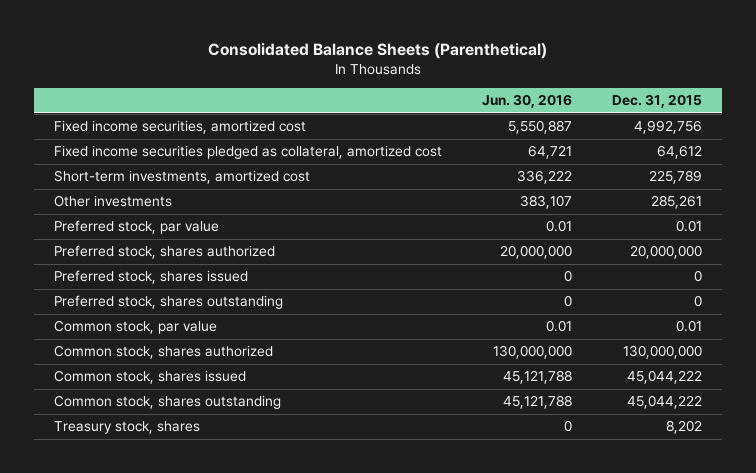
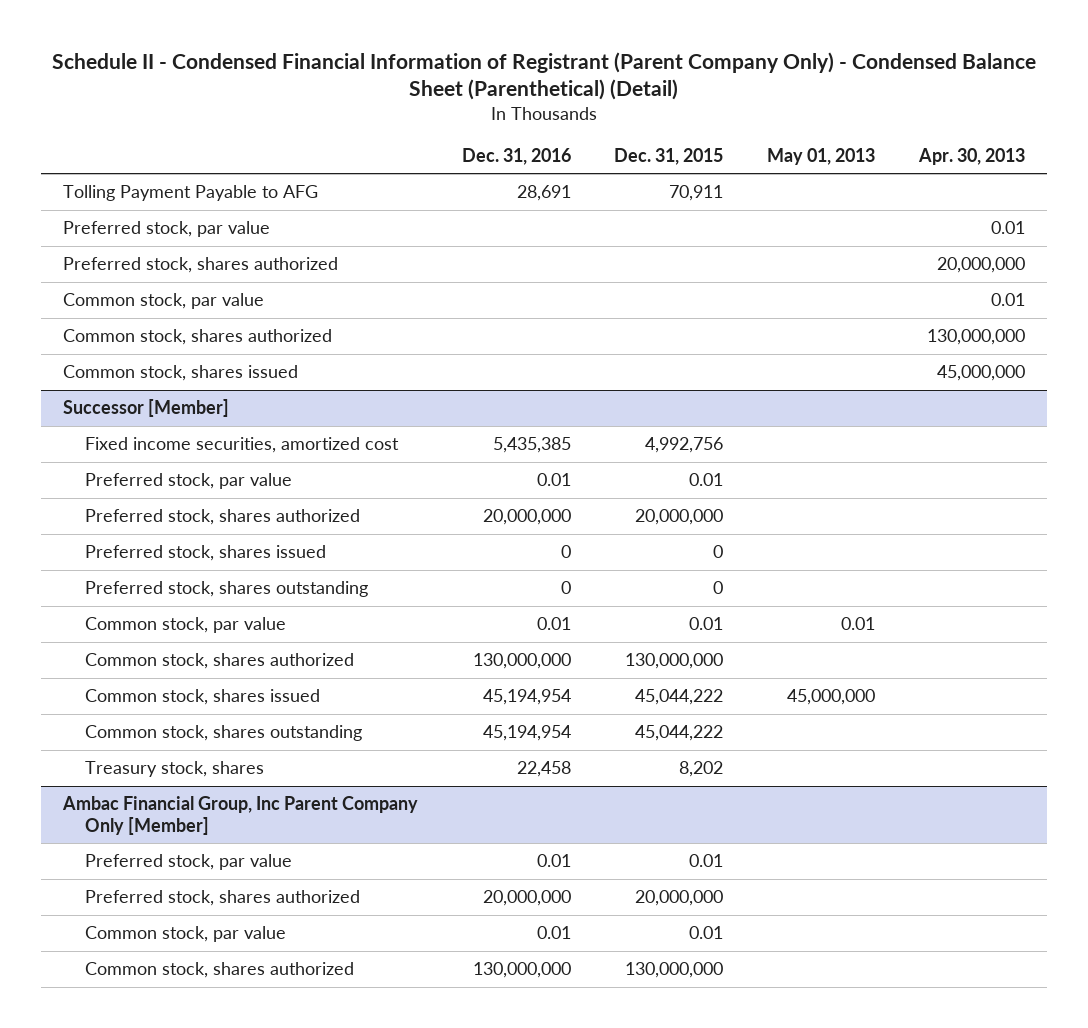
- Consolidated Balance Sheets (Parenthetical)
+ Schedule II - Condensed Financial Information of Registrant (Parent Company Only) - Condensed Balance Sheet (Parenthetical) (Detail)
- | Jun. 30, 2016 | Dec. 31, 2015
+ | Dec. 31, 2016 | Dec. 31, 2015 | May 01, 2013 | Apr. 30, 2013
+ Tolling Payment Payable to AFG | 28,691 | 70,911 | |
+ Preferred stock, par value | | | | 0.01
+ Preferred stock, shares authorized | | | | 20,000,000
+ Common stock, par value | | | | 0.01
+ Common stock, shares authorized | | | | 130,000,000
+ Common stock, shares issued | | | | 45,000,000
+ Successor [Member]
- Fixed income securities pledged as collateral, amortized cost | 64,721 | 64,612
- Short-term investments, amortized cost | 336,222 | 225,789
- Other investments | 383,107 | 285,261
+ Ambac Financial Group, Inc Parent Company Only [Member]
+ Preferred stock, par value | 0.01 | 0.01 | |
+ Preferred stock, shares authorized | 20,000,000 | 20,000,000 | |
+ Common stock, par value | 0.01 | 0.01 | |
+ Common stock, shares authorized | 130,000,000 | 130,000,000 | |

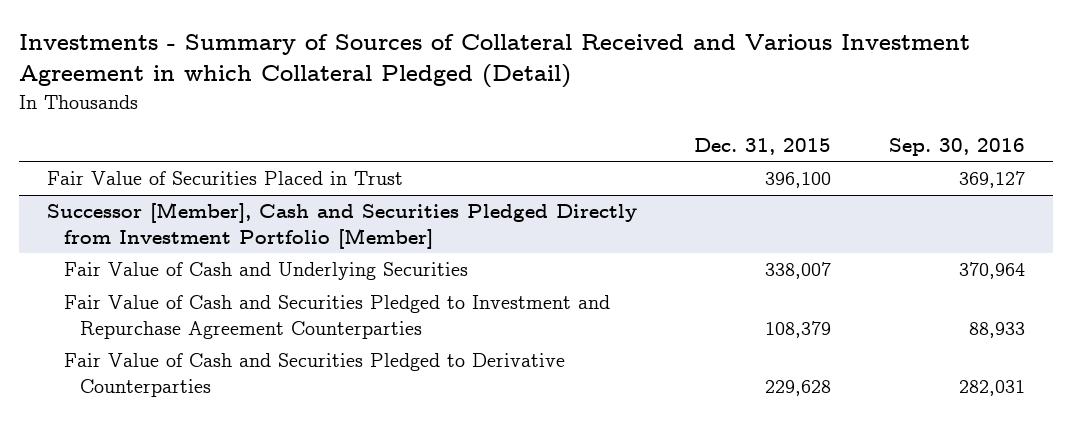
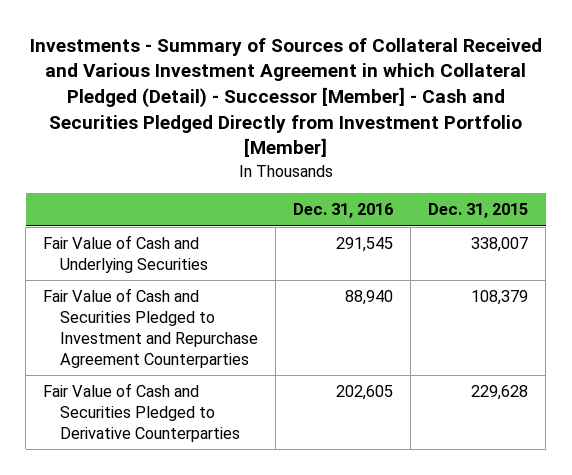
- Investments - Summary of Sources of Collateral Received and Various Investment Agreement in which Collateral Pledged (Detail)
+ Investments - Summary of Sources of Collateral Received and Various Investment Agreement in which Collateral Pledged (Detail) - Successor [Member] - Cash and Securities Pledged Directly from Investment Portfolio [Member]
- | Dec. 31, 2015 | Sep. 30, 2016
+ | Dec. 31, 2016 | Dec. 31, 2015
- Fair Value of Securities Placed in Trust | 396,100 | 369,127
- Successor [Member], Cash and Securities Pledged Directly from Investment Portfolio [Member]

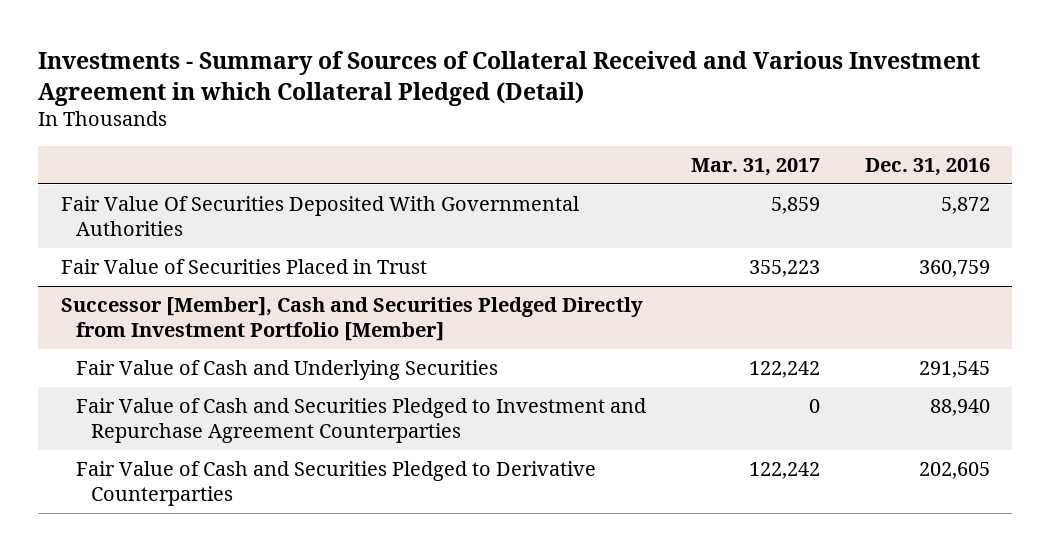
- Investments - Summary of Sources of Collateral Received and Various Investment Agreement in which Collateral Pledged (Detail) - Successor [Member] - Cash and Securities Pledged Directly from Investment Portfolio [Member]
+ Investments - Summary of Sources of Collateral Received and Various Investment Agreement in which Collateral Pledged (Detail)
- | Dec. 31, 2016 | Dec. 31, 2015
+ | Mar. 31, 2017 | Dec. 31, 2016
+ Fair Value Of Securities Deposited With Governmental Authorities | 5,859 | 5,872
+ Fair Value of Securities Placed in Trust | 355,223 | 360,759
+ Successor [Member], Cash and Securities Pledged Directly from Investment Portfolio [Member]

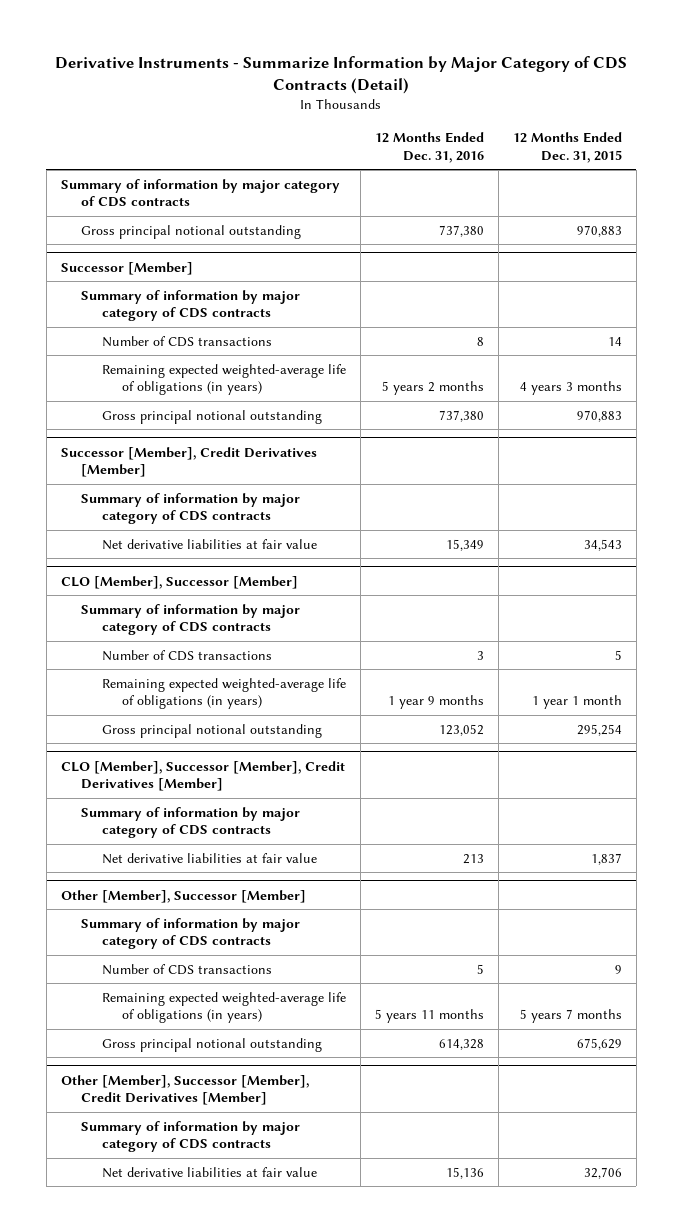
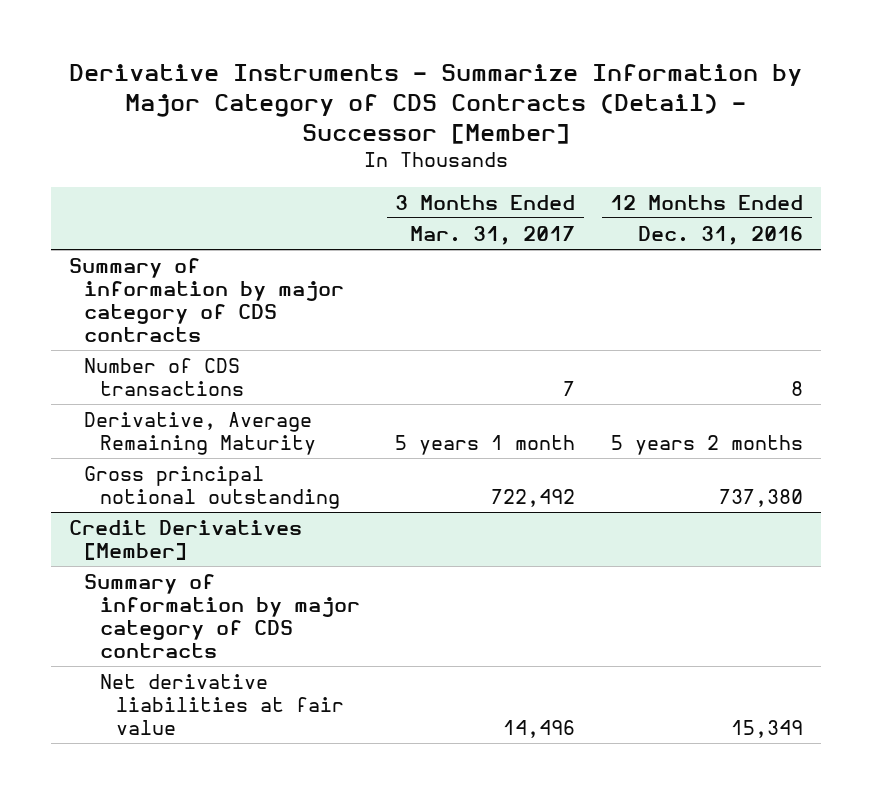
- Derivative Instruments - Summarize Information by Major Category of CDS Contracts (Detail)
+ Derivative Instruments - Summarize Information by Major Category of CDS Contracts (Detail) - Successor [Member]
- | 12 Months Ended Dec. 31, 2016 | 12 Months Ended Dec. 31, 2015
+ | 3 Months Ended Mar. 31, 2017 | 12 Months Ended Dec. 31, 2016
- Gross principal notional outstanding | 737,380 | 970,883
- Successor [Member]
- Summary of information by major category of CDS contracts
- Remaining expected weighted-average life of obligations (in years) | 5 years 2 months | 4 years 3 months
+ Derivative, Average Remaining Maturity | 5 years 1 month | 5 years 2 months
- Successor [Member], Credit Derivatives [Member]
+ Credit Derivatives [Member]
- CLO [Member], Successor [Member]
- Summary of information by major category of CDS contracts
- Number of CDS transactions | 3 | 5
- Remaining expected weighted-average life of obligations (in years) | 1 year 9 months | 1 year 1 month
- Gross principal notional outstanding | 123,052 | 295,254
- CLO [Member], Successor [Member], Credit Derivatives [Member]
- Summary of information by major category of CDS contracts
- Net derivative liabilities at fair value | 213 | 1,837
- Other [Member], Successor [Member]
- Summary of information by major category of CDS contracts
- Number of CDS transactions | 5 | 9
- Remaining expected weighted-average life of obligations (in years) | 5 years 11 months | 5 years 7 months
- Gross principal notional outstanding | 614,328 | 675,629
- Other [Member], Successor [Member], Credit Derivatives [Member]
- Summary of information by major category of CDS contracts
- Net derivative liabilities at fair value | 15,136 | 32,706

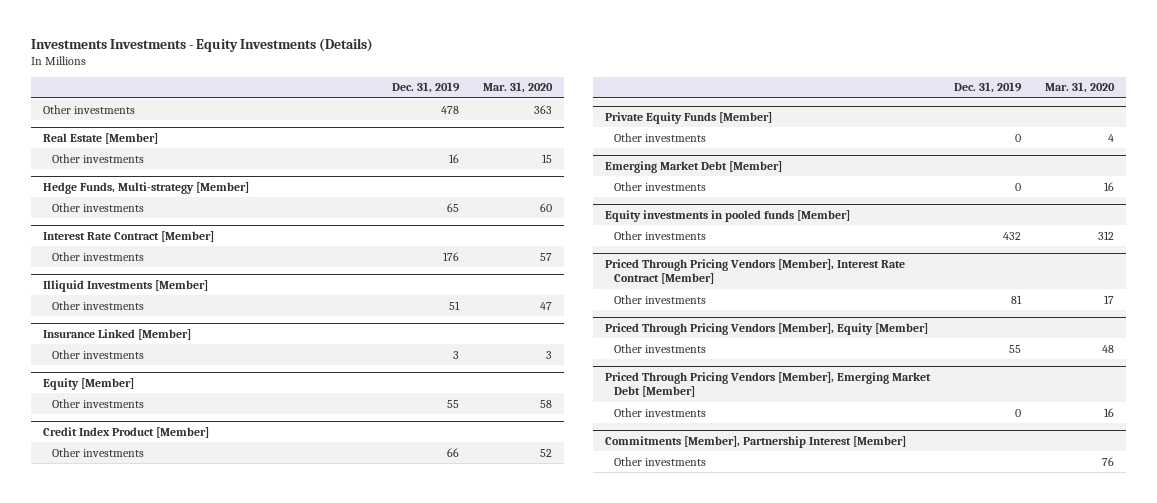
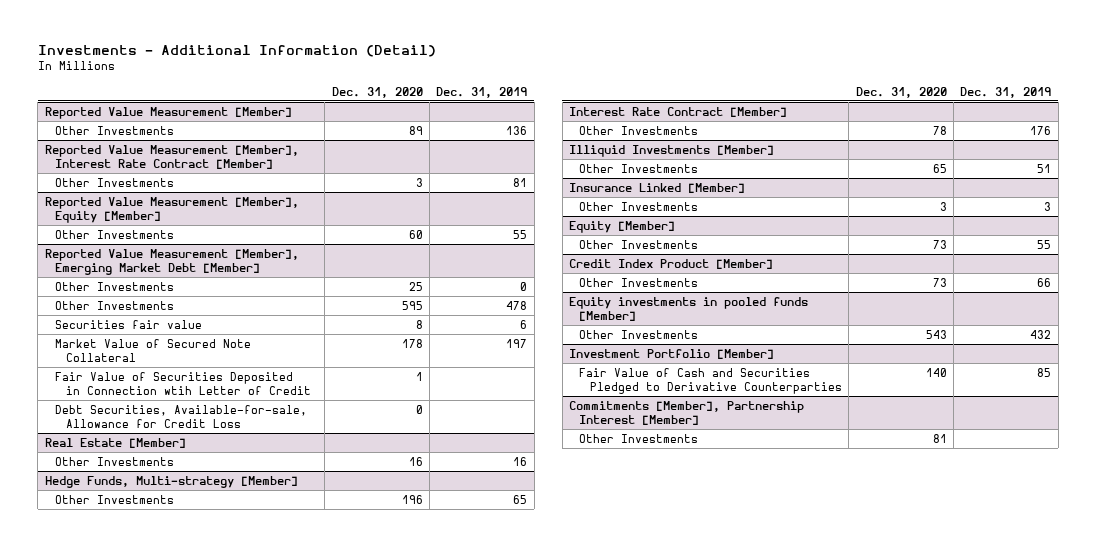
- Investments Investments - Equity Investments (Details)
+ Investments - Additional Information (Detail)
- | Dec. 31, 2019 | Mar. 31, 2020
+ | Dec. 31, 2020 | Dec. 31, 2019
- Other investments | 478 | 363
+ Reported Value Measurement [Member]
+ Other Investments | 89 | 136
+ Reported Value Measurement [Member], Interest Rate Contract [Member]
+ Other Investments | 3 | 81
+ Reported Value Measurement [Member], Equity [Member]
+ Other Investments | 60 | 55
+ Reported Value Measurement [Member], Emerging Market Debt [Member]
+ Other Investments | 25 | 0
+ Other Investments | 595 | 478
+ Securities fair value | 8 | 6
+ Market Value of Secured Note Collateral | 178 | 197
+ Fair Value of Securities Deposited in Connection wtih Letter of Credit | 1 |
+ Debt Securities, Available-for-sale, Allowance for Credit Loss | 0 |
@ Real Estate [Member]
- Other investments | 16 | 15
+ Other Investments | 16 | 16
@ Hedge Funds, Multi-strategy [Member]
- Other investments | 65 | 60
+ Other Investments | 196 | 65
@ Interest Rate Contract [Member]
- Other investments | 176 | 57
+ Other Investments | 78 | 176
@ Illiquid Investments [Member]
- Other investments | 51 | 47
+ Other Investments | 65 | 51
@ Insurance Linked [Member]
- Other investments | 3 | 3
+ Other Investments | 3 | 3
@ Equity [Member]
- Other investments | 55 | 58
+ Other Investments | 73 | 55
@ Credit Index Product [Member]
- Other investments | 66 | 52
- Private Equity Funds [Member]
- Other investments | 0 | 4
- Emerging Market Debt [Member]
- Other investments | 0 | 16
@ Credit Index Product [Member]
+ Other Investments | 73 | 66
@ Equity investments in pooled funds [Member]
- Other investments | 432 | 312
- Priced Through Pricing Vendors [Member], Interest Rate Contract [Member]
- Other investments | 81 | 17
- Priced Through Pricing Vendors [Member], Equity [Member]
- Other investments | 55 | 48
- Priced Through Pricing Vendors [Member], Emerging Market Debt [Member]
- Other investments | 0 | 16
@ Equity investments in pooled funds [Member]
+ Other Investments | 543 | 432
+ Investment Portfolio [Member]
+ Fair Value of Cash and Securities Pledged to Derivative Counterparties | 140 | 85
@ Commitments [Member], Partnership Interest [Member]
- Other investments | | 76
+ Other Investments | 81 |

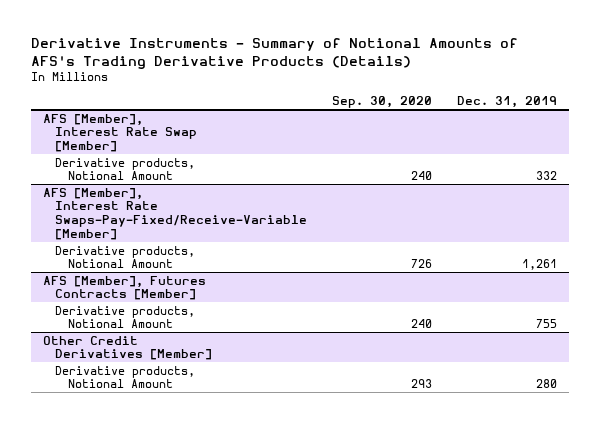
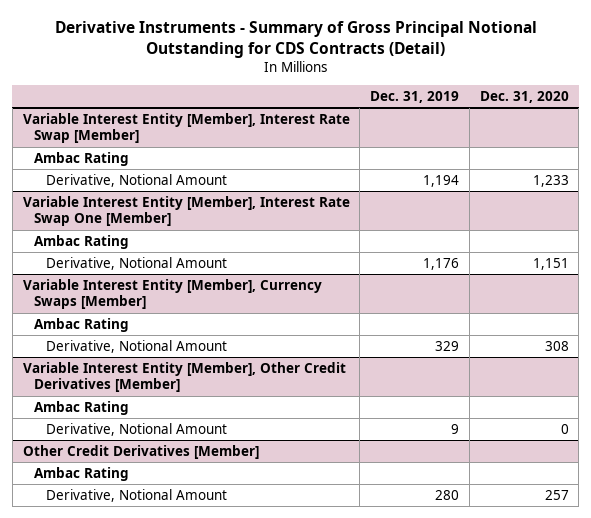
- Derivative Instruments - Summary of Notional Amounts of AFS's Trading Derivative Products (Details)
+ Derivative Instruments - Summary of Gross Principal Notional Outstanding for CDS Contracts (Detail)
- | Sep. 30, 2020 | Dec. 31, 2019
+ | Dec. 31, 2019 | Dec. 31, 2020
- AFS [Member], Interest Rate Swap [Member]
- Derivative products, Notional Amount | 240 | 332
- AFS [Member], Interest Rate Swaps-Pay-Fixed/Receive-Variable [Member]
- Derivative products, Notional Amount | 726 | 1,261
- AFS [Member], Futures Contracts [Member]
- Derivative products, Notional Amount | 240 | 755
+ Variable Interest Entity [Member], Interest Rate Swap [Member]
+ Ambac Rating
+ Derivative, Notional Amount | 1,194 | 1,233
+ Variable Interest Entity [Member], Interest Rate Swap One [Member]
+ Ambac Rating
+ Derivative, Notional Amount | 1,176 | 1,151
+ Variable Interest Entity [Member], Currency Swaps [Member]
+ Ambac Rating
+ Derivative, Notional Amount | 329 | 308
+ Variable Interest Entity [Member], Other Credit Derivatives [Member]
+ Ambac Rating
+ Derivative, Notional Amount | 9 | 0
@ Other Credit Derivatives [Member]
- Derivative products, Notional Amount | 293 | 280
+ Ambac Rating
+ Derivative, Notional Amount | 280 | 257

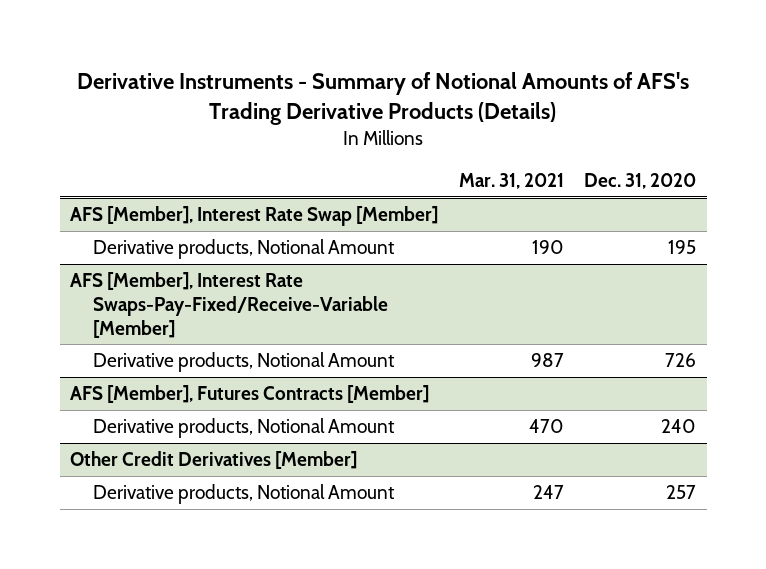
- Derivative Instruments - Summary of Gross Principal Notional Outstanding for CDS Contracts (Detail)
+ Derivative Instruments - Summary of Notional Amounts of AFS's Trading Derivative Products (Details)
- | Dec. 31, 2019 | Dec. 31, 2020
+ | Mar. 31, 2021 | Dec. 31, 2020
- Variable Interest Entity [Member], Interest Rate Swap [Member]
- Ambac Rating
- Derivative, Notional Amount | 1,194 | 1,233
- Variable Interest Entity [Member], Interest Rate Swap One [Member]
- Ambac Rating
- Derivative, Notional Amount | 1,176 | 1,151
- Variable Interest Entity [Member], Currency Swaps [Member]
- Ambac Rating
- Derivative, Notional Amount | 329 | 308
- Variable Interest Entity [Member], Other Credit Derivatives [Member]
- Ambac Rating
- Derivative, Notional Amount | 9 | 0
+ AFS [Member], Interest Rate Swap [Member]
+ Derivative products, Notional Amount | 190 | 195
+ AFS [Member], Interest Rate Swaps-Pay-Fixed/Receive-Variable [Member]
+ Derivative products, Notional Amount | 987 | 726
+ AFS [Member], Futures Contracts [Member]
+ Derivative products, Notional Amount | 470 | 240
@ Other Credit Derivatives [Member]
- Ambac Rating
- Derivative, Notional Amount | 280 | 257
+ Derivative products, Notional Amount | 247 | 257

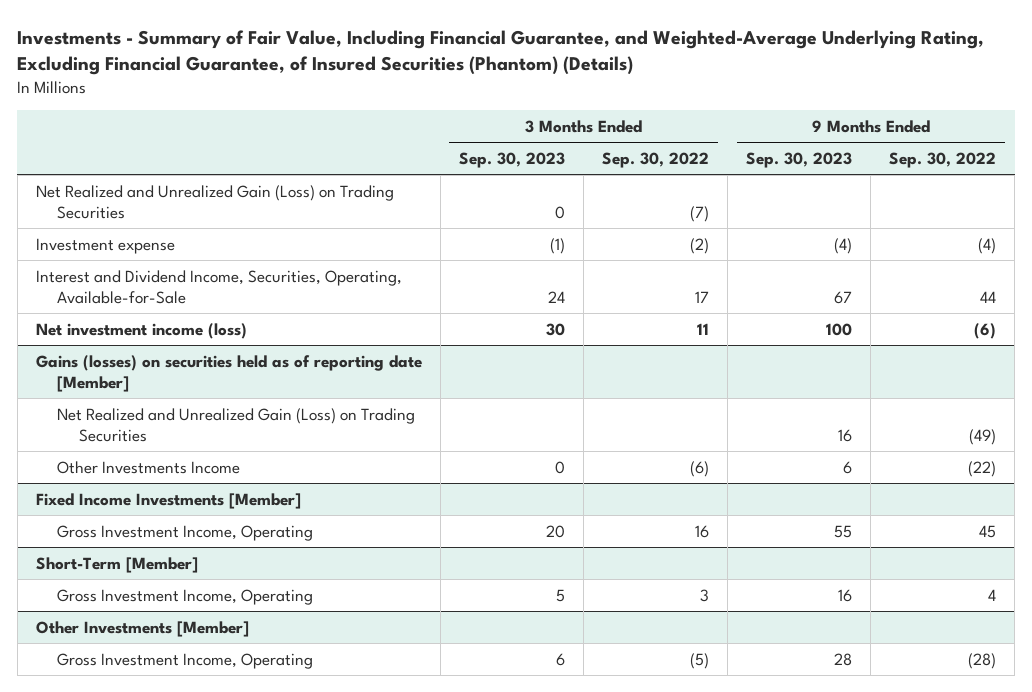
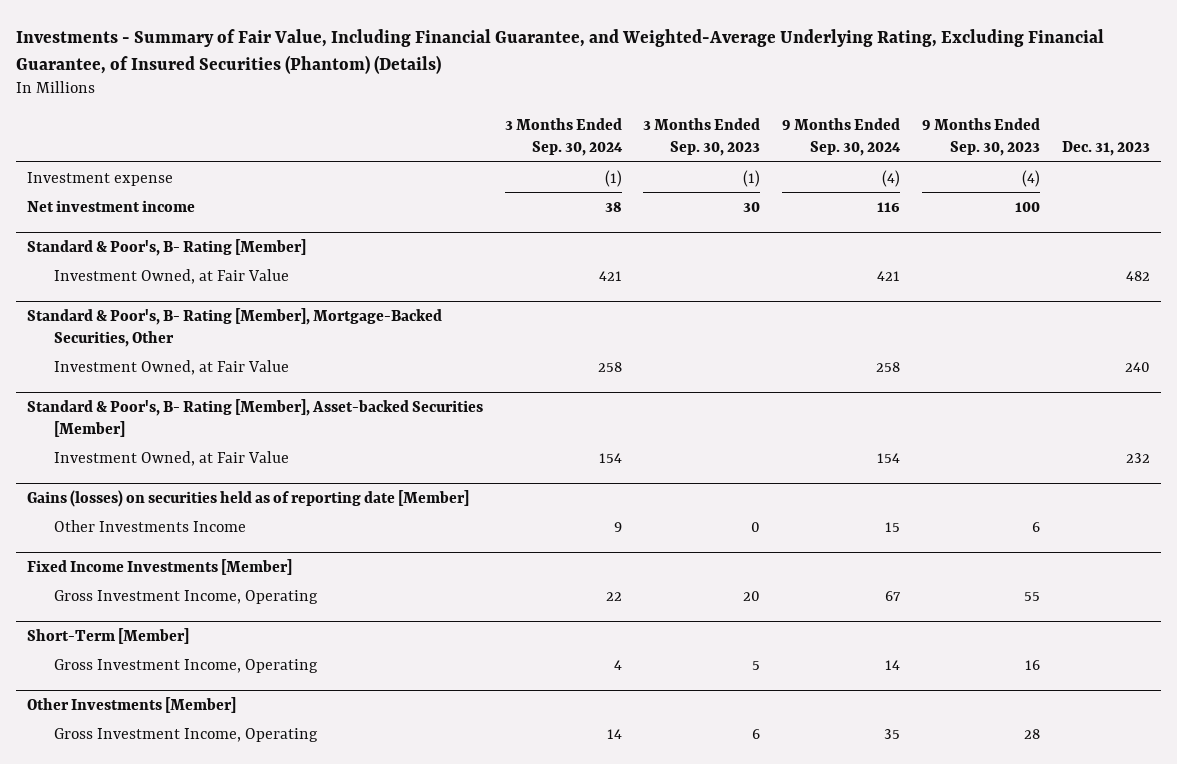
- | 3 Months Ended Sep. 30, 2023 | 3 Months Ended Sep. 30, 2022 | 9 Months Ended Sep. 30, 2023 | 9 Months Ended Sep. 30, 2022
+ | 3 Months Ended Sep. 30, 2024 | 3 Months Ended Sep. 30, 2023 | 9 Months Ended Sep. 30, 2024 | 9 Months Ended Sep. 30, 2023 | Dec. 31, 2023
- Net Realized and Unrealized Gain (Loss) on Trading Securities | 0 | (7) | |
- Interest and Dividend Income, Securities, Operating, Available-for-Sale | 24 | 17 | 67 | 44
- Net investment income (loss) | 30 | 11 | 100 | (6)
+ Net investment income | 38 | 30 | 116 | 100 |
+ Standard & Poor's, B- Rating [Member]
+ Investment Owned, at Fair Value | 421 | | 421 | | 482
+ Standard & Poor's, B- Rating [Member], Mortgage-Backed Securities, Other
+ Investment Owned, at Fair Value | 258 | | 258 | | 240
+ Standard & Poor's, B- Rating [Member], Asset-backed Securities [Member]
+ Investment Owned, at Fair Value | 154 | | 154 | | 232
@ Gains (losses) on securities held as of reporting date [Member]
- Net Realized and Unrealized Gain (Loss) on Trading Securities | | | 16 | (49)

